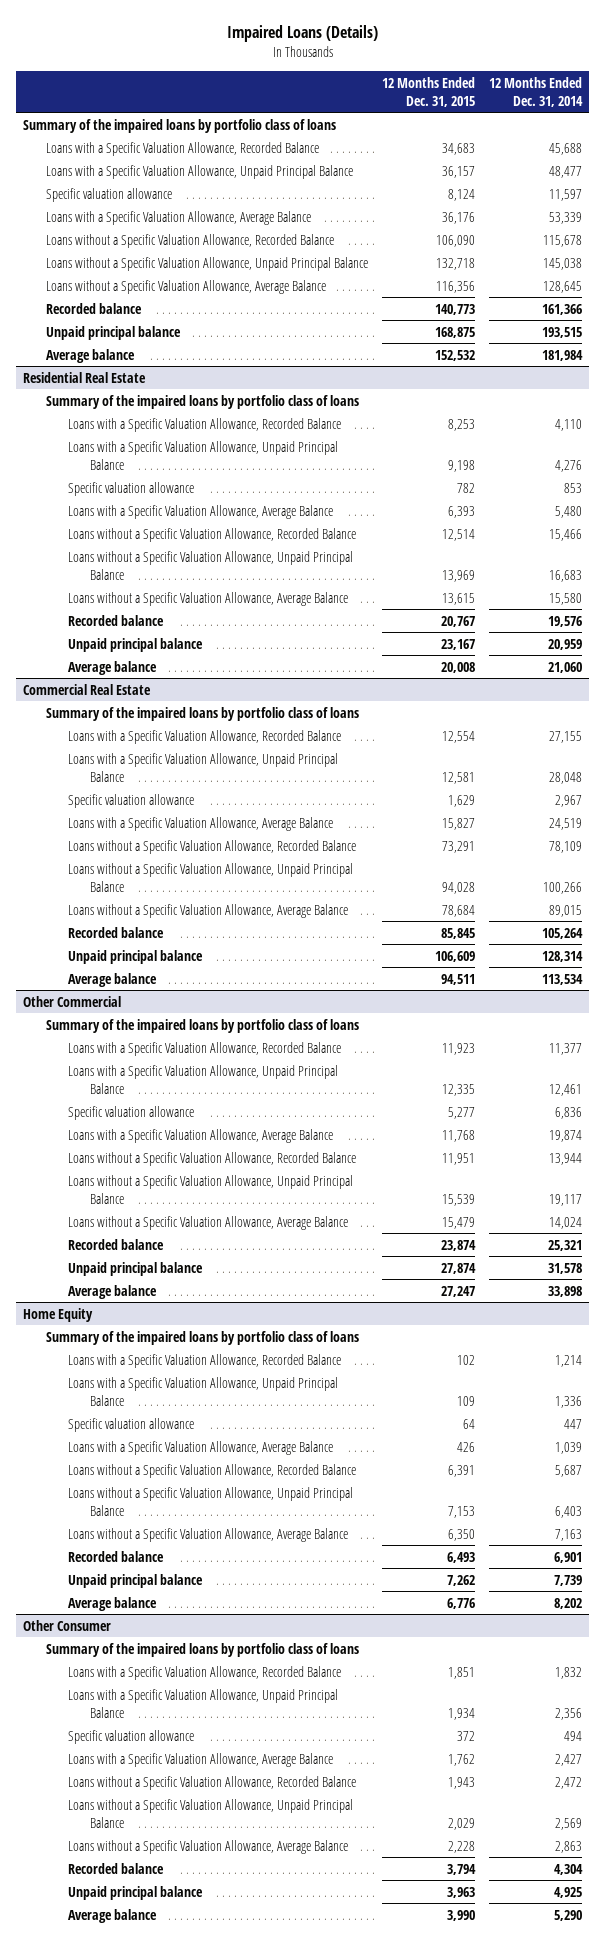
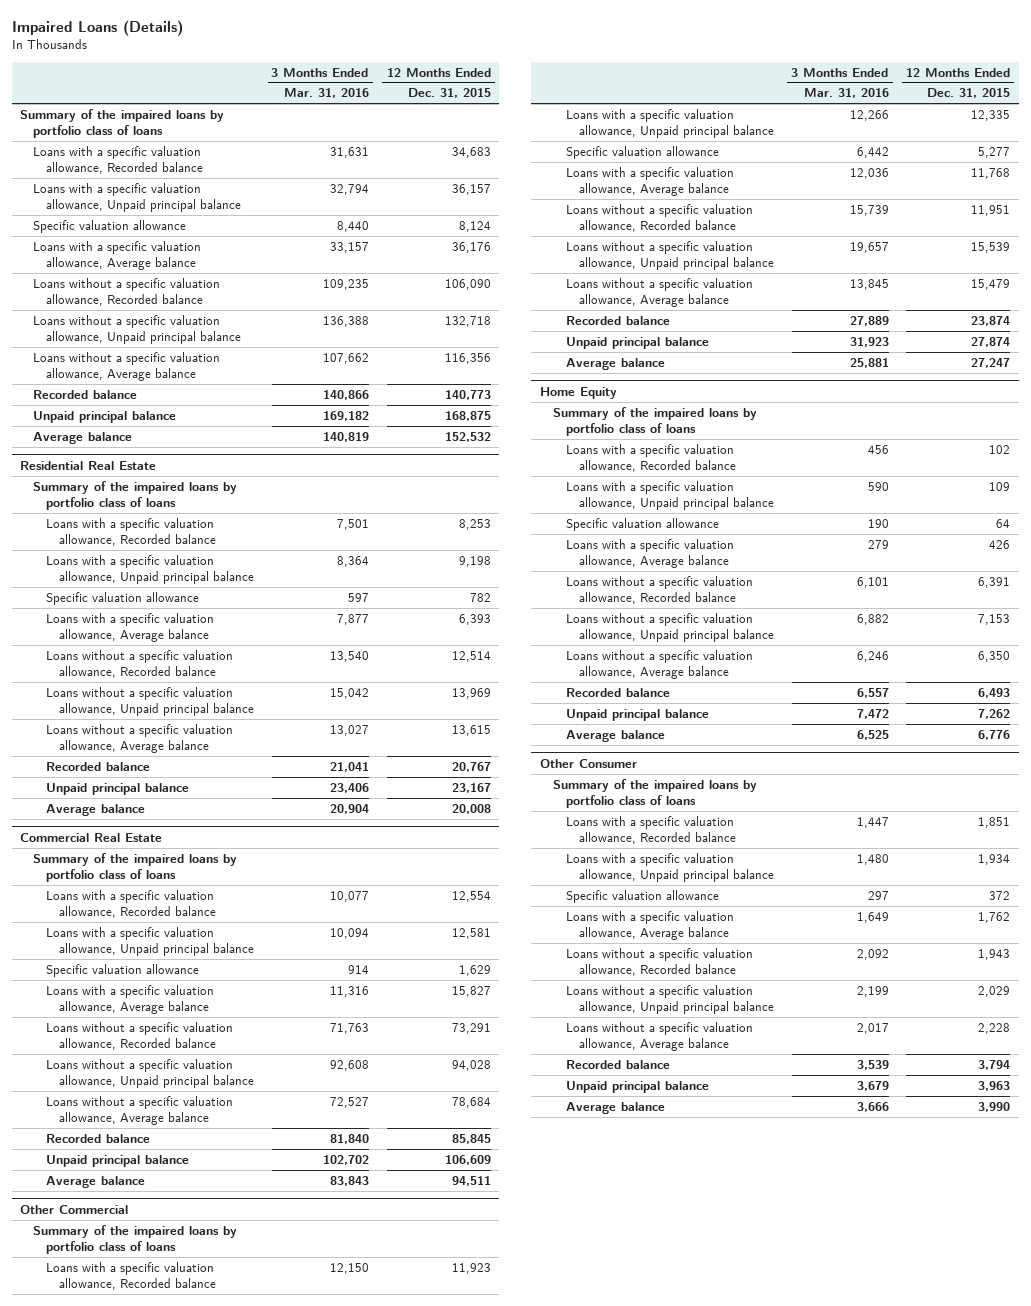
- | 12 Months Ended Dec. 31, 2015 | 12 Months Ended Dec. 31, 2014
+ | 3 Months Ended Mar. 31, 2016 | 12 Months Ended Dec. 31, 2015
- Loans with a Specific Valuation Allowance, Recorded Balance | 34,683 | 45,688
- Loans with a Specific Valuation Allowance, Unpaid Principal Balance | 36,157 | 48,477
+ Loans with a specific valuation allowance, Recorded balance | 31,631 | 34,683
+ Loans with a specific valuation allowance, Unpaid principal balance | 32,794 | 36,157
- Loans with a Specific Valuation Allowance, Average Balance | 36,176 | 53,339
- Loans without a Specific Valuation Allowance, Recorded Balance | 106,090 | 115,678
- Loans without a Specific Valuation Allowance, Unpaid Principal Balance | 132,718 | 145,038
- Loans without a Specific Valuation Allowance, Average Balance | 116,356 | 128,645
+ Loans with a specific valuation allowance, Average balance | 33,157 | 36,176
+ Loans without a specific valuation allowance, Recorded balance | 109,235 | 106,090
+ Loans without a specific valuation allowance, Unpaid principal balance | 136,388 | 132,718
+ Loans without a specific valuation allowance, Average balance | 107,662 | 116,356
@ Residential Real Estate
- Loans with a Specific Valuation Allowance, Recorded Balance | 8,253 | 4,110
- Loans with a Specific Valuation Allowance, Unpaid Principal Balance | 9,198 | 4,276
+ Loans with a specific valuation allowance, Recorded balance | 7,501 | 8,253
+ Loans with a specific valuation allowance, Unpaid principal balance | 8,364 | 9,198
- Loans with a Specific Valuation Allowance, Average Balance | 6,393 | 5,480
- Loans without a Specific Valuation Allowance, Recorded Balance | 12,514 | 15,466
- Loans without a Specific Valuation Allowance, Unpaid Principal Balance | 13,969 | 16,683
- Loans without a Specific Valuation Allowance, Average Balance | 13,615 | 15,580
+ Loans with a specific valuation allowance, Average balance | 7,877 | 6,393
+ Loans without a specific valuation allowance, Recorded balance | 13,540 | 12,514
+ Loans without a specific valuation allowance, Unpaid principal balance | 15,042 | 13,969
+ Loans without a specific valuation allowance, Average balance | 13,027 | 13,615
@ Commercial Real Estate
- Loans with a Specific Valuation Allowance, Recorded Balance | 12,554 | 27,155
- Loans with a Specific Valuation Allowance, Unpaid Principal Balance | 12,581 | 28,048
+ Loans with a specific valuation allowance, Recorded balance | 10,077 | 12,554
+ Loans with a specific valuation allowance, Unpaid principal balance | 10,094 | 12,581
- Loans with a Specific Valuation Allowance, Average Balance | 15,827 | 24,519
- Loans without a Specific Valuation Allowance, Recorded Balance | 73,291 | 78,109
- Loans without a Specific Valuation Allowance, Unpaid Principal Balance | 94,028 | 100,266
- Loans without a Specific Valuation Allowance, Average Balance | 78,684 | 89,015
+ Loans with a specific valuation allowance, Average balance | 11,316 | 15,827
+ Loans without a specific valuation allowance, Recorded balance | 71,763 | 73,291
+ Loans without a specific valuation allowance, Unpaid principal balance | 92,608 | 94,028
+ Loans without a specific valuation allowance, Average balance | 72,527 | 78,684
@ Other Commercial
- Loans with a Specific Valuation Allowance, Recorded Balance | 11,923 | 11,377
- Loans with a Specific Valuation Allowance, Unpaid Principal Balance | 12,335 | 12,461
+ Loans with a specific valuation allowance, Recorded balance | 12,150 | 11,923
+ Loans with a specific valuation allowance, Unpaid principal balance | 12,266 | 12,335
- Loans with a Specific Valuation Allowance, Average Balance | 11,768 | 19,874
- Loans without a Specific Valuation Allowance, Recorded Balance | 11,951 | 13,944
- Loans without a Specific Valuation Allowance, Unpaid Principal Balance | 15,539 | 19,117
- Loans without a Specific Valuation Allowance, Average Balance | 15,479 | 14,024
+ Loans with a specific valuation allowance, Average balance | 12,036 | 11,768
+ Loans without a specific valuation allowance, Recorded balance | 15,739 | 11,951
+ Loans without a specific valuation allowance, Unpaid principal balance | 19,657 | 15,539
+ Loans without a specific valuation allowance, Average balance | 13,845 | 15,479
@ Home Equity
- Loans with a Specific Valuation Allowance, Recorded Balance | 102 | 1,214
- Loans with a Specific Valuation Allowance, Unpaid Principal Balance | 109 | 1,336
+ Loans with a specific valuation allowance, Recorded balance | 456 | 102
+ Loans with a specific valuation allowance, Unpaid principal balance | 590 | 109
- Loans with a Specific Valuation Allowance, Average Balance | 426 | 1,039
- Loans without a Specific Valuation Allowance, Recorded Balance | 6,391 | 5,687
- Loans without a Specific Valuation Allowance, Unpaid Principal Balance | 7,153 | 6,403
- Loans without a Specific Valuation Allowance, Average Balance | 6,350 | 7,163
+ Loans with a specific valuation allowance, Average balance | 279 | 426
+ Loans without a specific valuation allowance, Recorded balance | 6,101 | 6,391
+ Loans without a specific valuation allowance, Unpaid principal balance | 6,882 | 7,153
+ Loans without a specific valuation allowance, Average balance | 6,246 | 6,350
@ Other Consumer
- Loans with a Specific Valuation Allowance, Recorded Balance | 1,851 | 1,832
- Loans with a Specific Valuation Allowance, Unpaid Principal Balance | 1,934 | 2,356
+ Loans with a specific valuation allowance, Recorded balance | 1,447 | 1,851
+ Loans with a specific valuation allowance, Unpaid principal balance | 1,480 | 1,934
- Loans with a Specific Valuation Allowance, Average Balance | 1,762 | 2,427
- Loans without a Specific Valuation Allowance, Recorded Balance | 1,943 | 2,472
- Loans without a Specific Valuation Allowance, Unpaid Principal Balance | 2,029 | 2,569
- Loans without a Specific Valuation Allowance, Average Balance | 2,228 | 2,863
+ Loans with a specific valuation allowance, Average balance | 1,649 | 1,762
+ Loans without a specific valuation allowance, Recorded balance | 2,092 | 1,943
+ Loans without a specific valuation allowance, Unpaid principal balance | 2,199 | 2,029
+ Loans without a specific valuation allowance, Average balance | 2,017 | 2,228

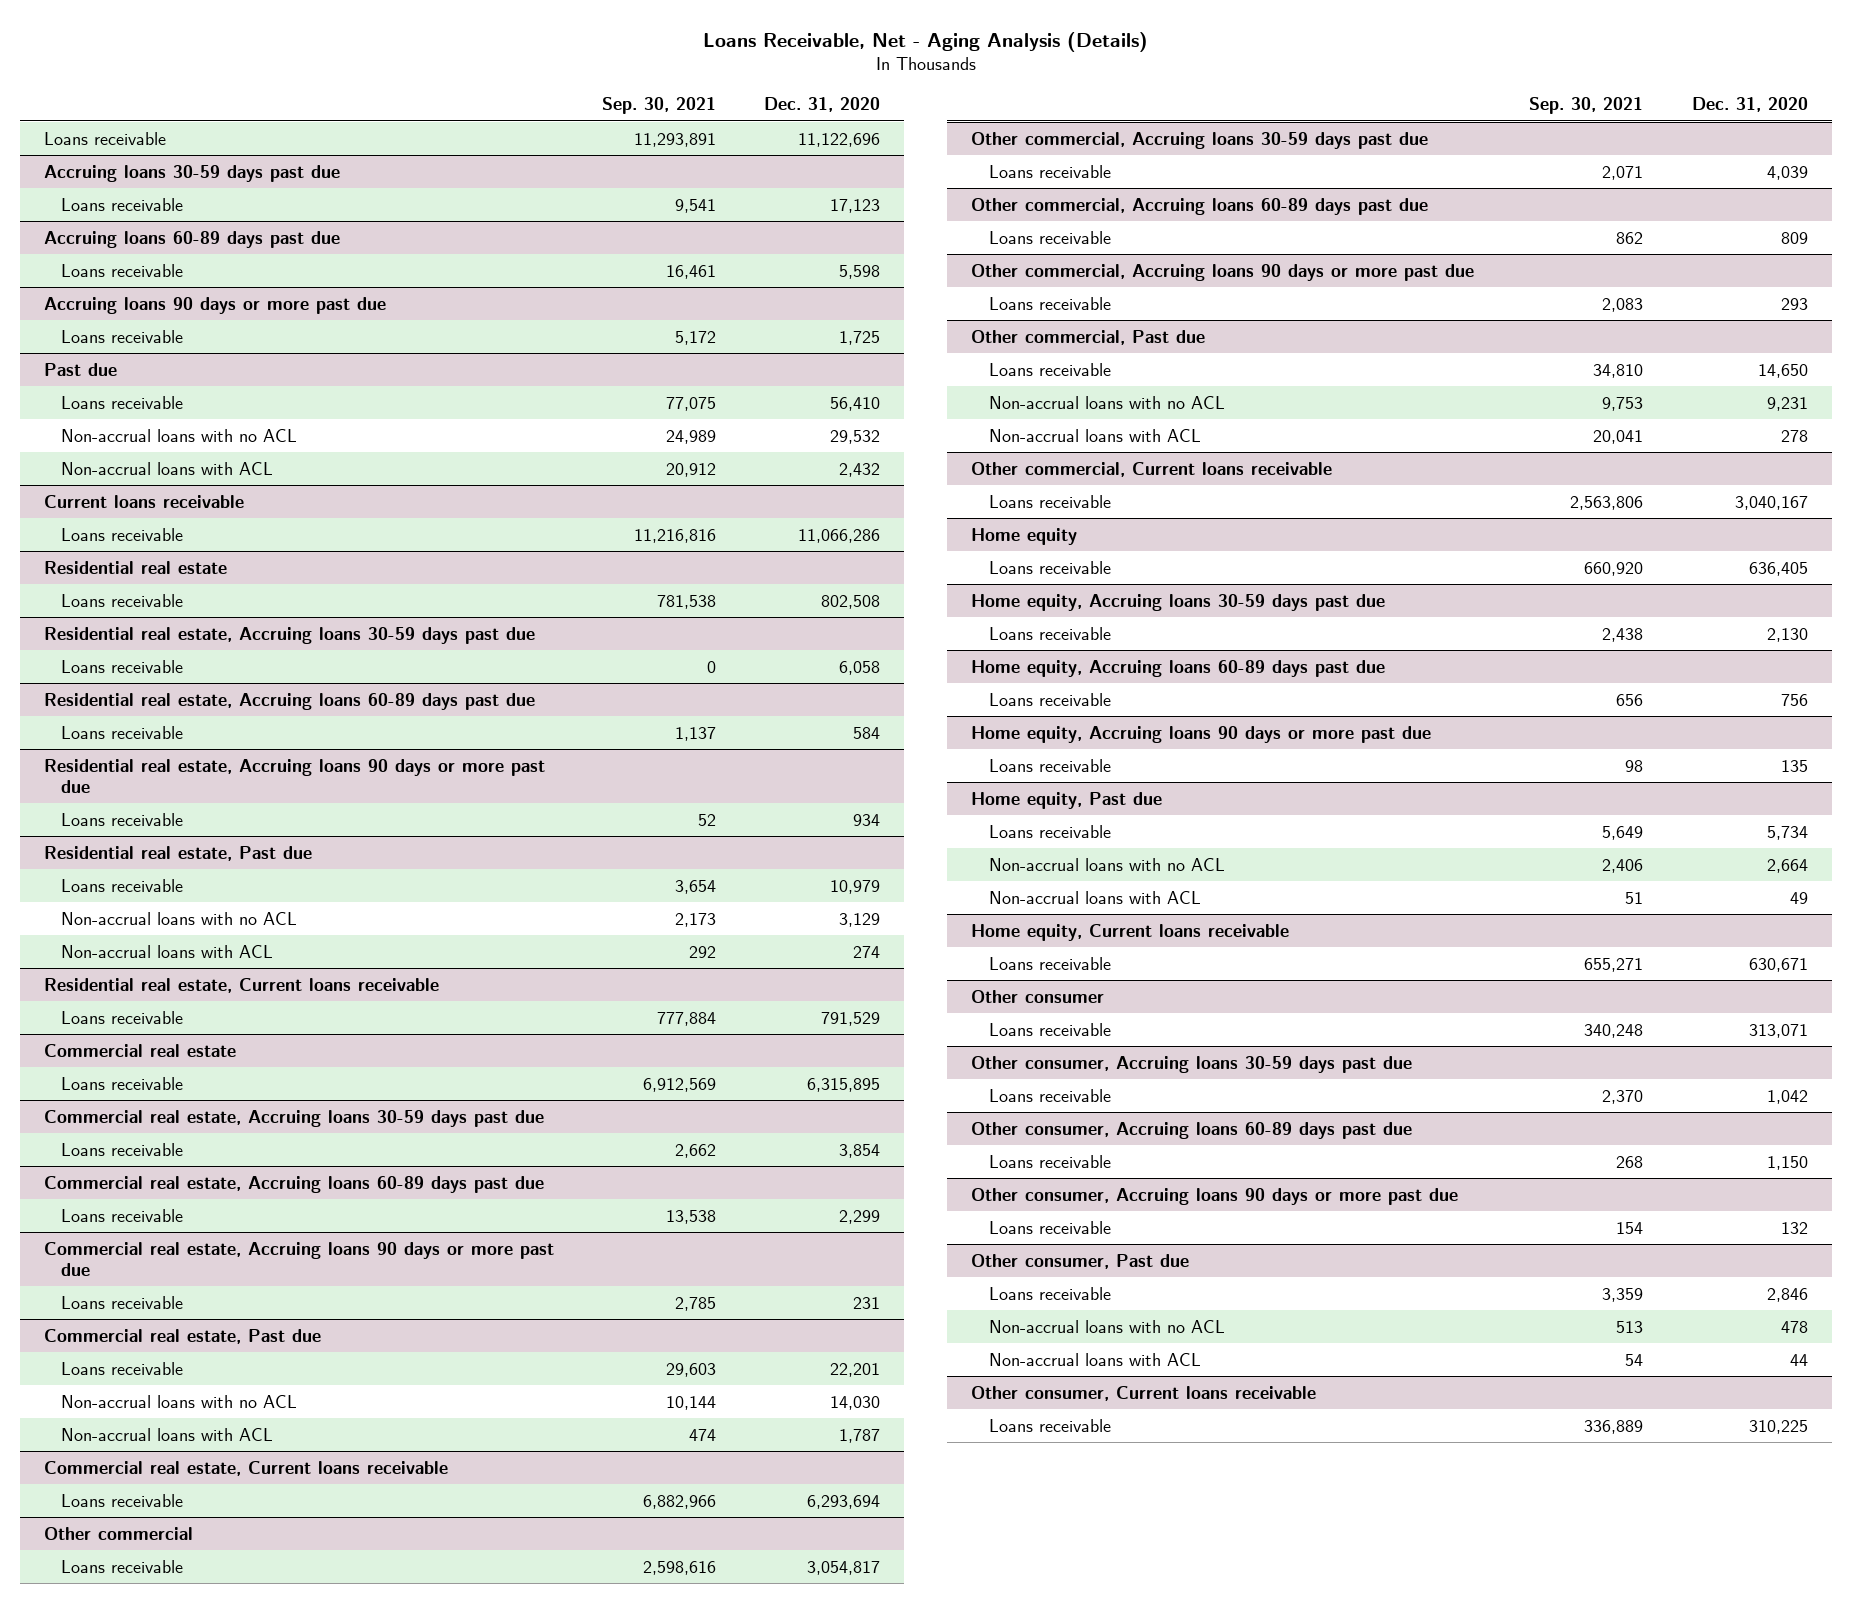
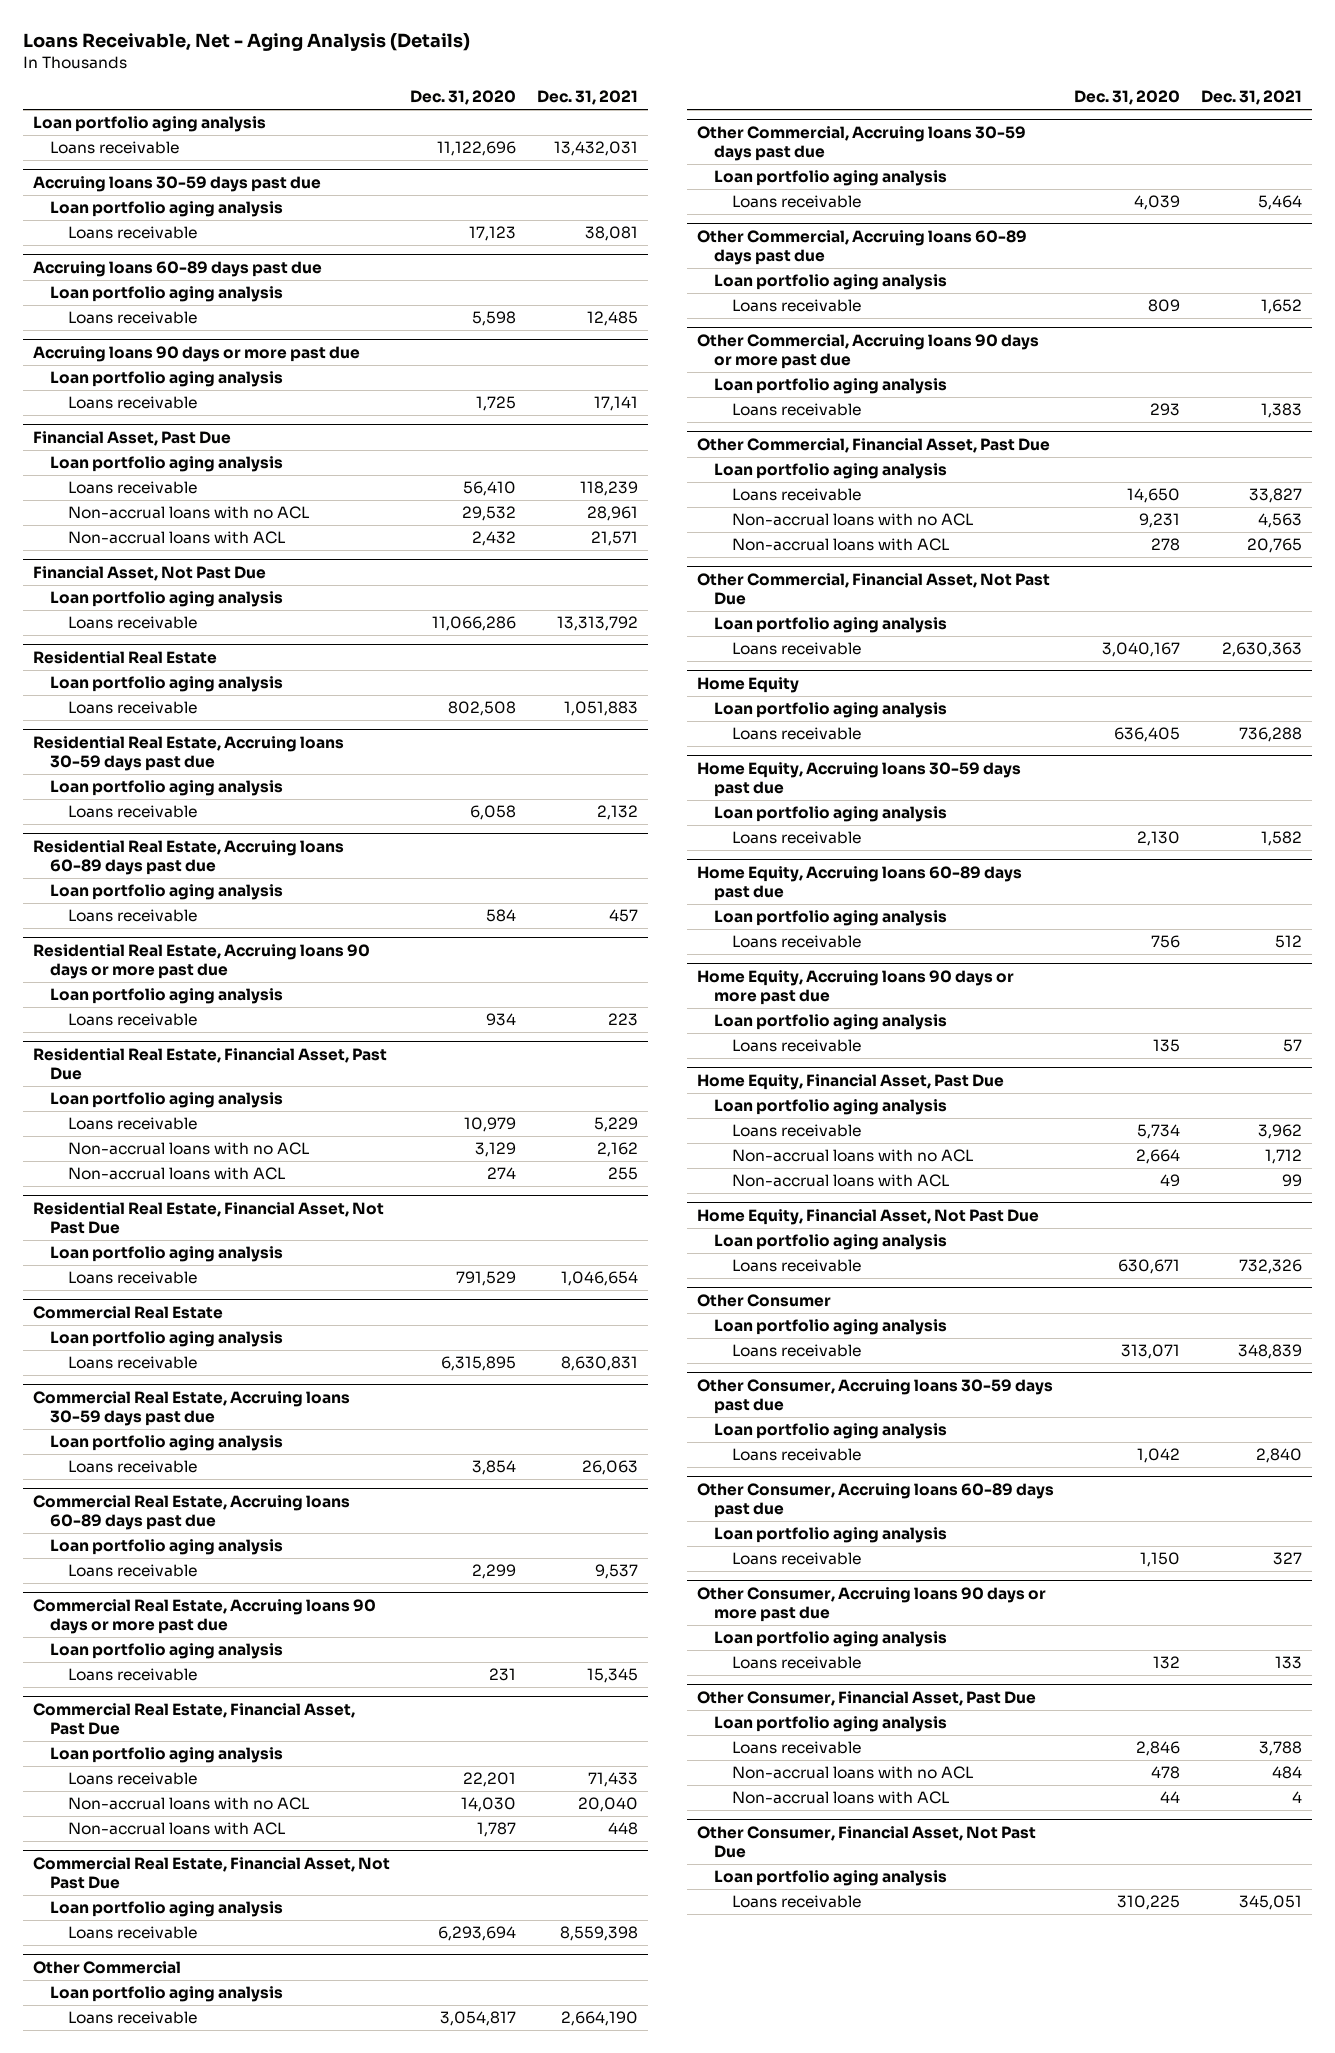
- | Sep. 30, 2021 | Dec. 31, 2020
+ | Dec. 31, 2020 | Dec. 31, 2021
+ Loan portfolio aging analysis
@ Accruing loans 30-59 days past due
+ Loan portfolio aging analysis
@ Accruing loans 60-89 days past due
+ Loan portfolio aging analysis
@ Accruing loans 90 days or more past due
+ Loan portfolio aging analysis
- Past due
+ Financial Asset, Past Due
+ Loan portfolio aging analysis
- Current loans receivable
+ Financial Asset, Not Past Due
+ Loan portfolio aging analysis
- Residential real estate
+ Residential Real Estate
+ Loan portfolio aging analysis
- Residential real estate, Accruing loans 30-59 days past due
+ Residential Real Estate, Accruing loans 30-59 days past due
+ Loan portfolio aging analysis
- Residential real estate, Accruing loans 60-89 days past due
+ Residential Real Estate, Accruing loans 60-89 days past due
+ Loan portfolio aging analysis
- Residential real estate, Accruing loans 90 days or more past due
+ Residential Real Estate, Accruing loans 90 days or more past due
+ Loan portfolio aging analysis
- Residential real estate, Past due
+ Residential Real Estate, Financial Asset, Past Due
+ Loan portfolio aging analysis
- Residential real estate, Current loans receivable
+ Residential Real Estate, Financial Asset, Not Past Due
+ Loan portfolio aging analysis
- Commercial real estate
+ Commercial Real Estate
+ Loan portfolio aging analysis
- Commercial real estate, Accruing loans 30-59 days past due
+ Commercial Real Estate, Accruing loans 30-59 days past due
+ Loan portfolio aging analysis
- Commercial real estate, Accruing loans 60-89 days past due
+ Commercial Real Estate, Accruing loans 60-89 days past due
+ Loan portfolio aging analysis
- Commercial real estate, Accruing loans 90 days or more past due
+ Commercial Real Estate, Accruing loans 90 days or more past due
+ Loan portfolio aging analysis
- Commercial real estate, Past due
+ Commercial Real Estate, Financial Asset, Past Due
+ Loan portfolio aging analysis
- Commercial real estate, Current loans receivable
+ Commercial Real Estate, Financial Asset, Not Past Due
+ Loan portfolio aging analysis
- Other commercial
+ Other Commercial
+ Loan portfolio aging analysis
- Other commercial, Accruing loans 30-59 days past due
+ Other Commercial, Accruing loans 30-59 days past due
+ Loan portfolio aging analysis
- Other commercial, Accruing loans 60-89 days past due
+ Other Commercial, Accruing loans 60-89 days past due
+ Loan portfolio aging analysis
- Other commercial, Accruing loans 90 days or more past due
+ Other Commercial, Accruing loans 90 days or more past due
+ Loan portfolio aging analysis
- Other commercial, Past due
+ Other Commercial, Financial Asset, Past Due
+ Loan portfolio aging analysis
- Other commercial, Current loans receivable
+ Other Commercial, Financial Asset, Not Past Due
+ Loan portfolio aging analysis
- Home equity
+ Home Equity
+ Loan portfolio aging analysis
- Home equity, Accruing loans 30-59 days past due
+ Home Equity, Accruing loans 30-59 days past due
+ Loan portfolio aging analysis
- Home equity, Accruing loans 60-89 days past due
+ Home Equity, Accruing loans 60-89 days past due
+ Loan portfolio aging analysis
- Home equity, Accruing loans 90 days or more past due
+ Home Equity, Accruing loans 90 days or more past due
+ Loan portfolio aging analysis
- Home equity, Past due
+ Home Equity, Financial Asset, Past Due
+ Loan portfolio aging analysis
- Home equity, Current loans receivable
+ Home Equity, Financial Asset, Not Past Due
+ Loan portfolio aging analysis
- Other consumer
+ Other Consumer
+ Loan portfolio aging analysis
- Other consumer, Accruing loans 30-59 days past due
+ Other Consumer, Accruing loans 30-59 days past due
+ Loan portfolio aging analysis
- Other consumer, Accruing loans 60-89 days past due
+ Other Consumer, Accruing loans 60-89 days past due
+ Loan portfolio aging analysis
- Other consumer, Accruing loans 90 days or more past due
+ Other Consumer, Accruing loans 90 days or more past due
+ Loan portfolio aging analysis
- Other consumer, Past due
+ Other Consumer, Financial Asset, Past Due
+ Loan portfolio aging analysis
- Other consumer, Current loans receivable
+ Other Consumer, Financial Asset, Not Past Due
+ Loan portfolio aging analysis

